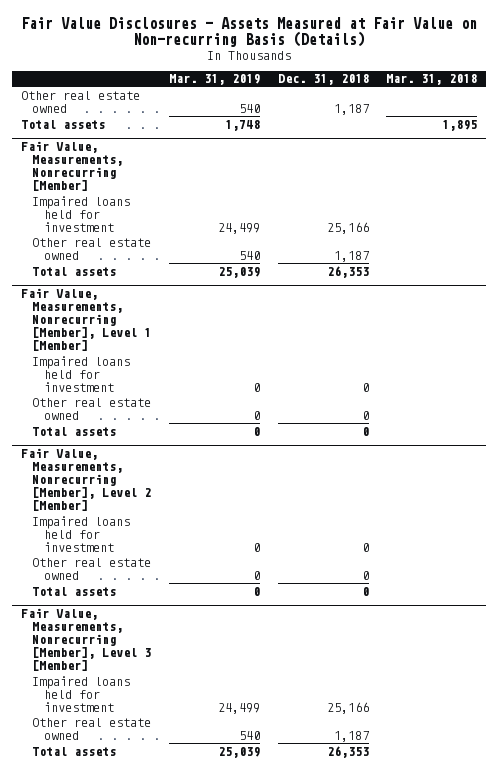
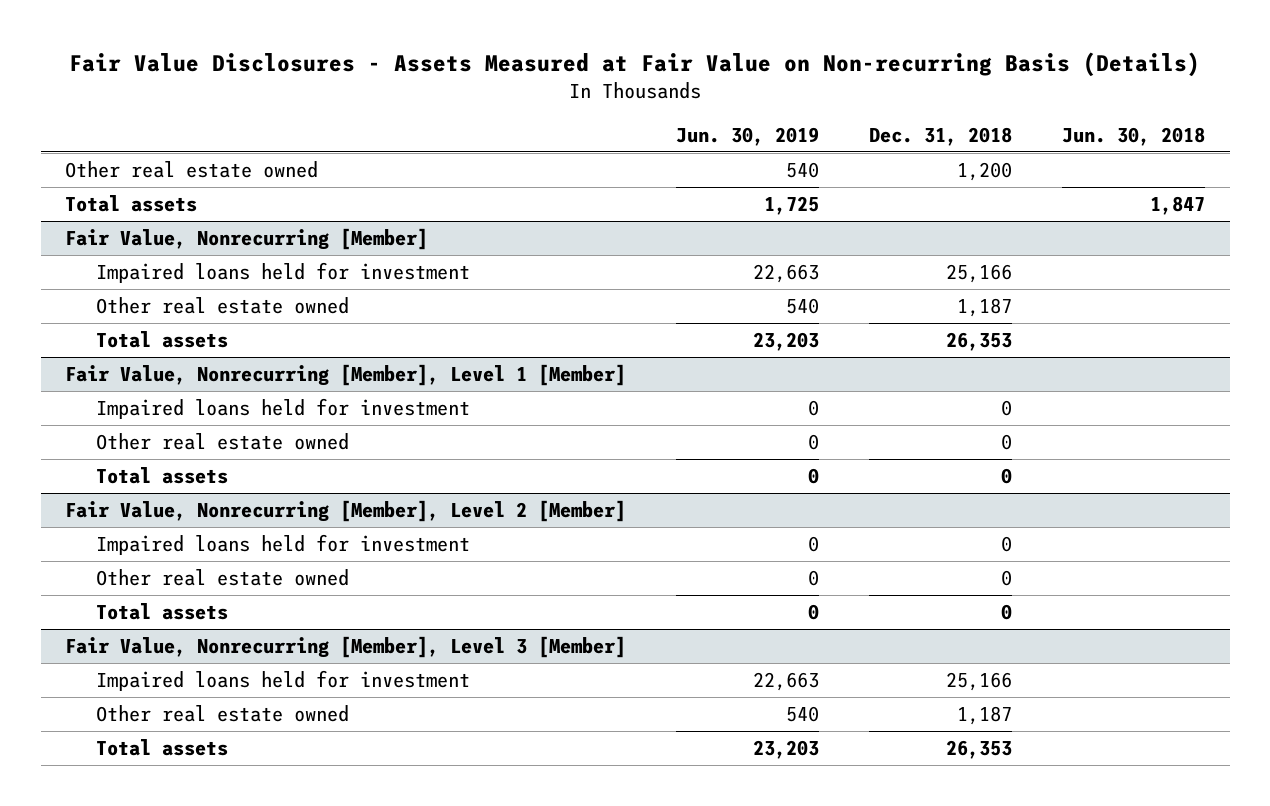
- | Mar. 31, 2019 | Dec. 31, 2018 | Mar. 31, 2018
+ | Jun. 30, 2019 | Dec. 31, 2018 | Jun. 30, 2018
- Other real estate owned | 540 | 1,187 |
+ Other real estate owned | 540 | 1,200 |
- Fair Value, Measurements, Nonrecurring [Member]
+ Fair Value, Nonrecurring [Member]
- Fair Value, Measurements, Nonrecurring [Member], Level 1 [Member]
+ Fair Value, Nonrecurring [Member], Level 1 [Member]
- Fair Value, Measurements, Nonrecurring [Member], Level 2 [Member]
+ Fair Value, Nonrecurring [Member], Level 2 [Member]
- Fair Value, Measurements, Nonrecurring [Member], Level 3 [Member]
+ Fair Value, Nonrecurring [Member], Level 3 [Member]

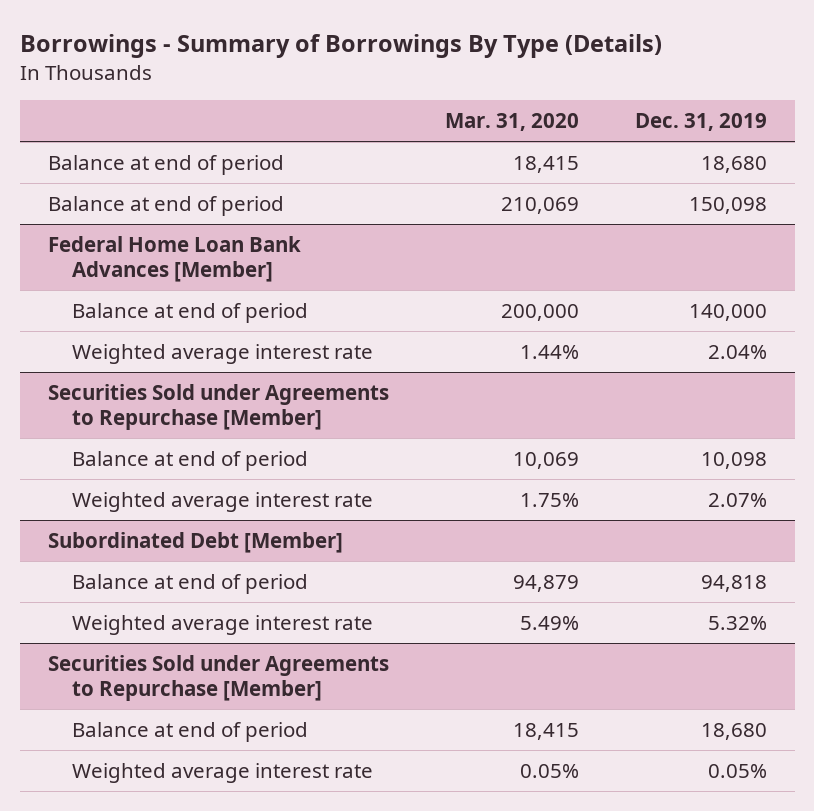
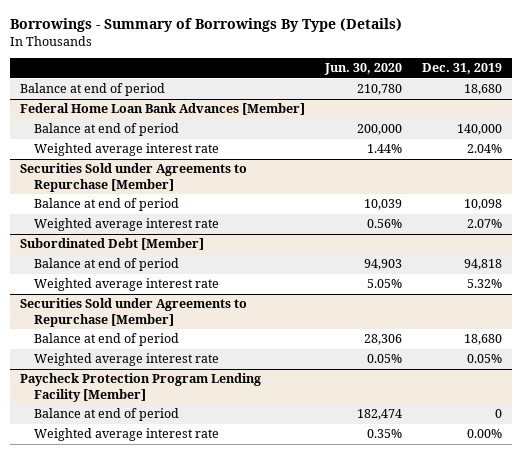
- | Mar. 31, 2020 | Dec. 31, 2019
+ | Jun. 30, 2020 | Dec. 31, 2019
- Balance at end of period | 210,069 | 150,098
+ Paycheck Protection Program Lending Facility [Member]
+ Balance at end of period | 182,474 | 0
+ Weighted average interest rate | 0.35% | 0.00%

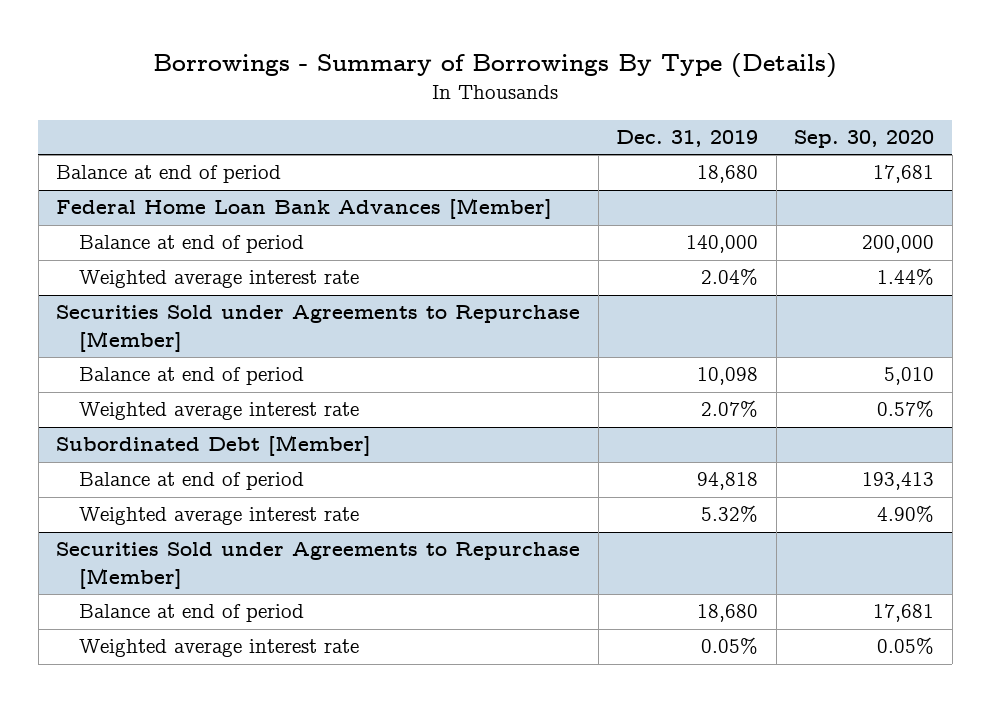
- | Jun. 30, 2020 | Dec. 31, 2019
+ | Dec. 31, 2019 | Sep. 30, 2020
- Paycheck Protection Program Lending Facility [Member]
- Balance at end of period | 182,474 | 0
- Weighted average interest rate | 0.35% | 0.00%

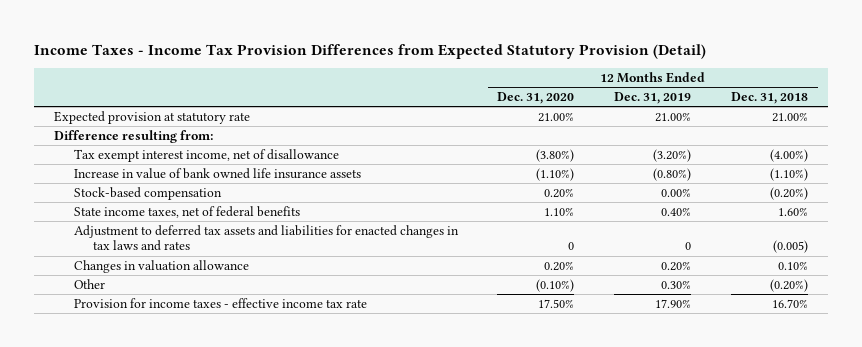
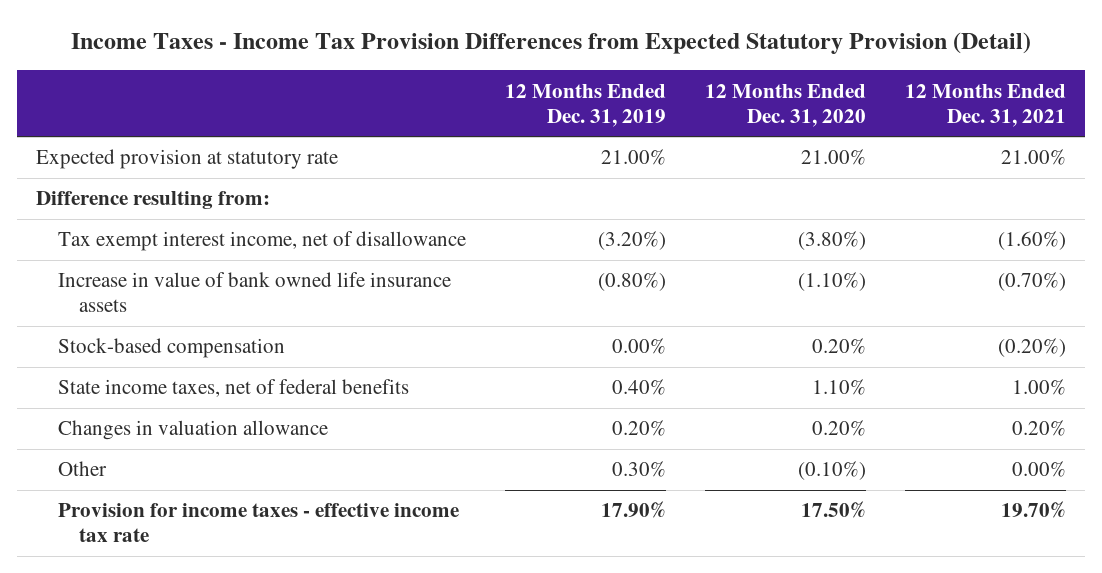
- | 12 Months Ended Dec. 31, 2020 | 12 Months Ended Dec. 31, 2019 | 12 Months Ended Dec. 31, 2018
+ | 12 Months Ended Dec. 31, 2019 | 12 Months Ended Dec. 31, 2020 | 12 Months Ended Dec. 31, 2021
- Adjustment to deferred tax assets and liabilities for enacted changes in tax laws and rates | 0 | 0 | (0.005)

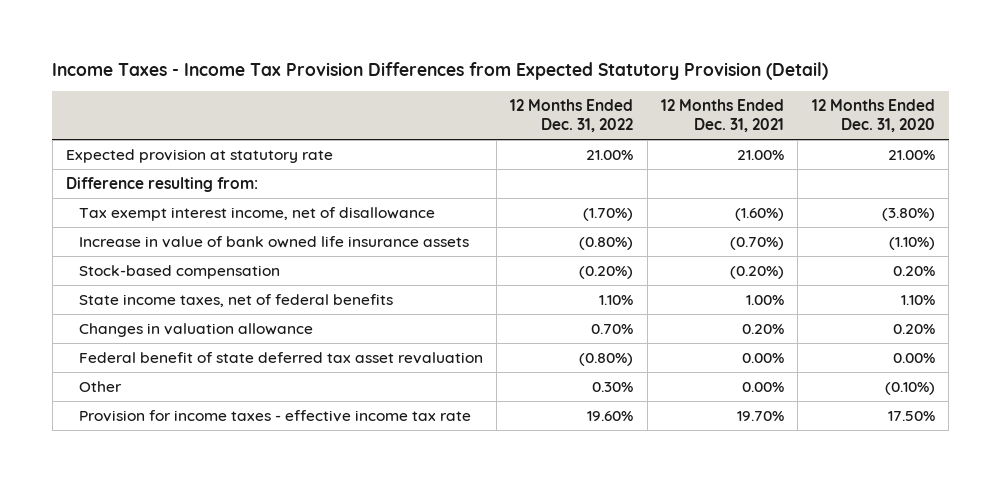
- | 12 Months Ended Dec. 31, 2019 | 12 Months Ended Dec. 31, 2020 | 12 Months Ended Dec. 31, 2021
+ | 12 Months Ended Dec. 31, 2022 | 12 Months Ended Dec. 31, 2021 | 12 Months Ended Dec. 31, 2020
+ Federal benefit of state deferred tax asset revaluation | (0.80%) | 0.00% | 0.00%

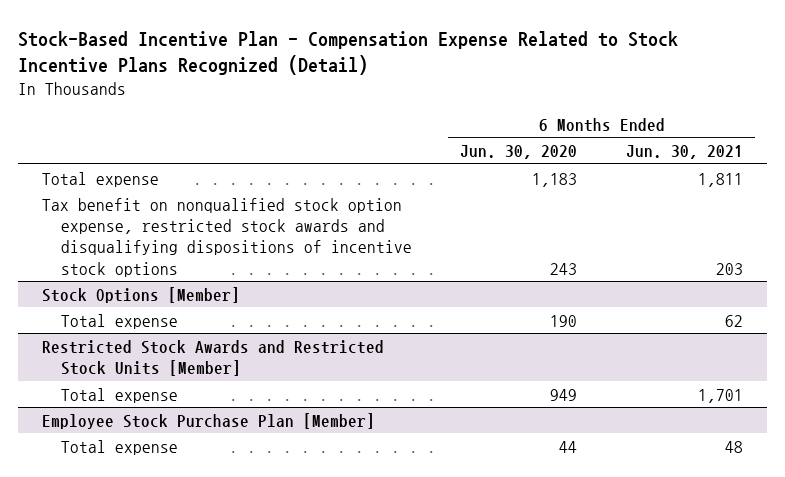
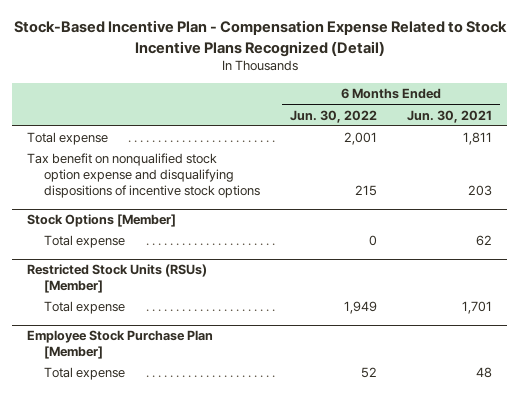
- | 6 Months Ended Jun. 30, 2020 | 6 Months Ended Jun. 30, 2021
+ | 6 Months Ended Jun. 30, 2022 | 6 Months Ended Jun. 30, 2021
- Tax benefit on nonqualified stock option expense, restricted stock awards and disqualifying dispositions of incentive stock options | 243 | 203
+ Tax benefit on nonqualified stock option expense and disqualifying dispositions of incentive stock options | 215 | 203
- Restricted Stock Awards and Restricted Stock Units [Member]
+ Restricted Stock Units (RSUs) [Member]

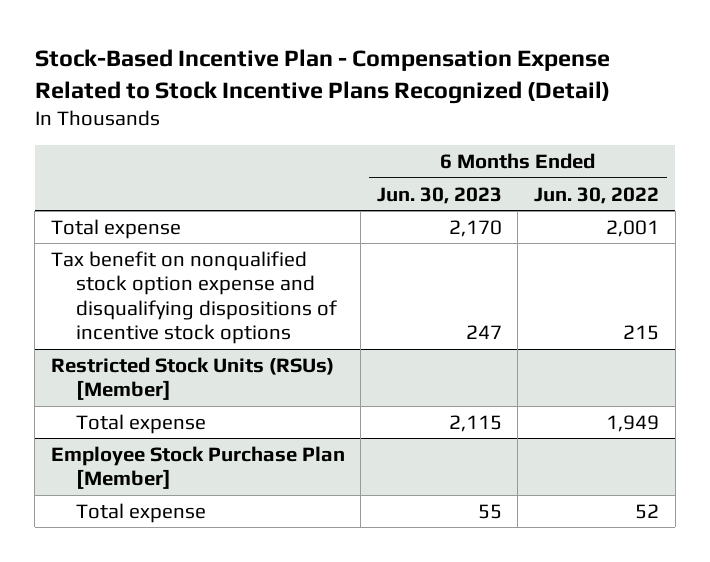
- | 6 Months Ended Jun. 30, 2022 | 6 Months Ended Jun. 30, 2021
+ | 6 Months Ended Jun. 30, 2023 | 6 Months Ended Jun. 30, 2022
- Stock Options [Member]
- Total expense | 0 | 62

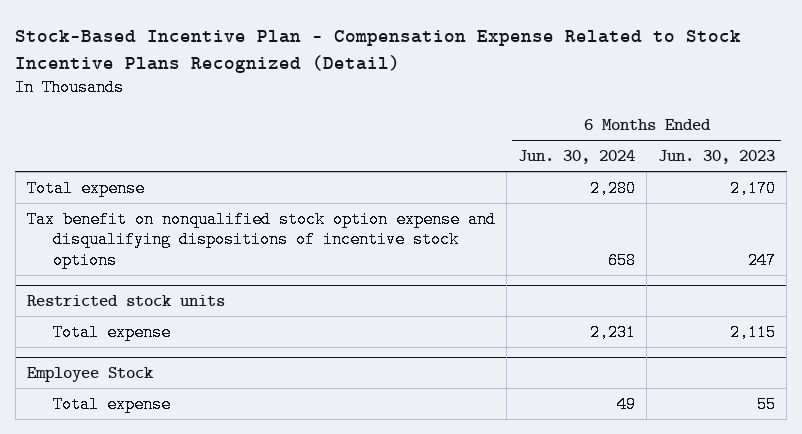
- | 6 Months Ended Jun. 30, 2023 | 6 Months Ended Jun. 30, 2022
+ | 6 Months Ended Jun. 30, 2024 | 6 Months Ended Jun. 30, 2023
- Restricted Stock Units (RSUs) [Member]
+ Restricted stock units
- Employee Stock Purchase Plan [Member]
+ Employee Stock

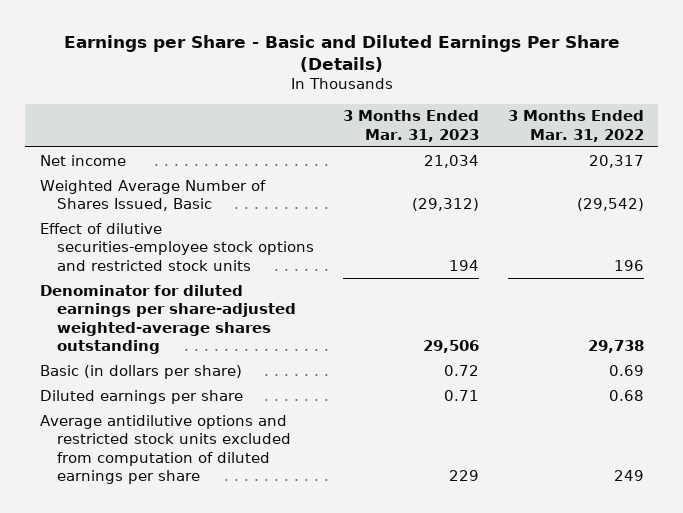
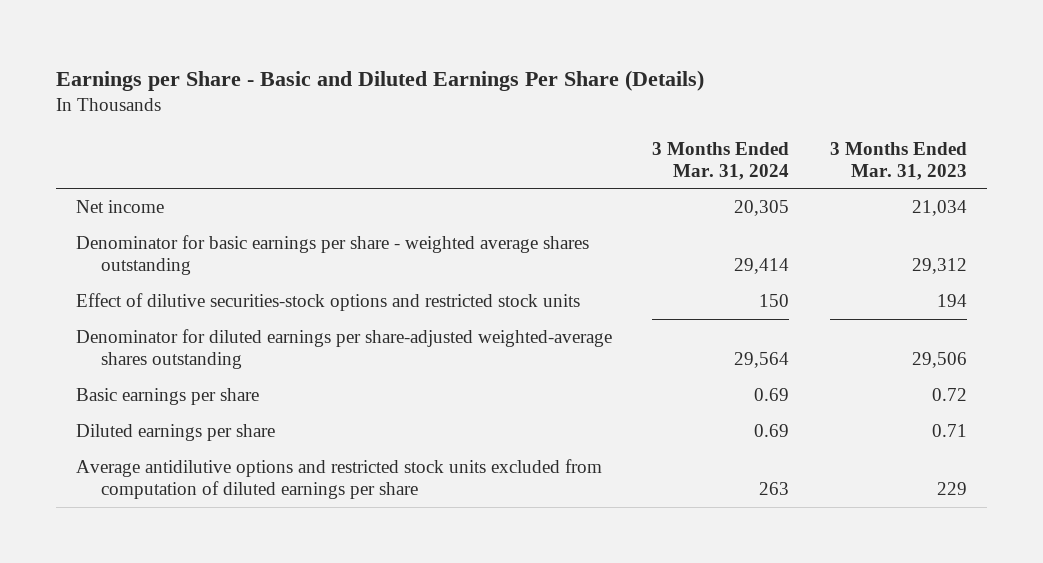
- | 3 Months Ended Mar. 31, 2023 | 3 Months Ended Mar. 31, 2022
+ | 3 Months Ended Mar. 31, 2024 | 3 Months Ended Mar. 31, 2023
- Weighted Average Number of Shares Issued, Basic | (29,312) | (29,542)
- Effect of dilutive securities-employee stock options and restricted stock units | 194 | 196
+ Denominator for basic earnings per share - weighted average shares outstanding | 29,414 | 29,312
+ Effect of dilutive securities-stock options and restricted stock units | 150 | 194
- Basic (in dollars per share) | 0.72 | 0.69
+ Basic earnings per share | 0.69 | 0.72

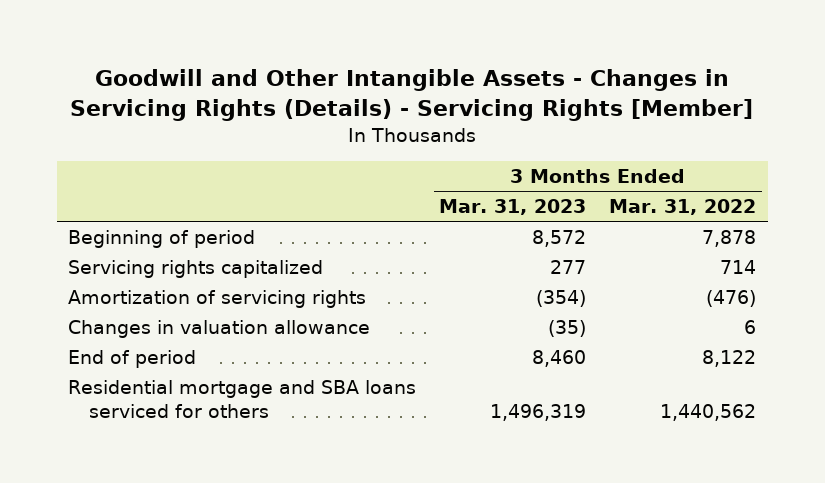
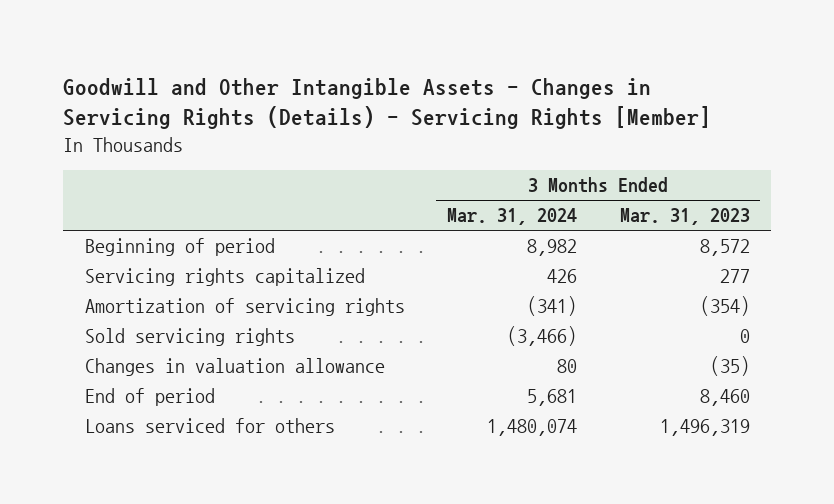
- | 3 Months Ended Mar. 31, 2023 | 3 Months Ended Mar. 31, 2022
+ | 3 Months Ended Mar. 31, 2024 | 3 Months Ended Mar. 31, 2023
+ Sold servicing rights | (3,466) | 0
- Residential mortgage and SBA loans serviced for others | 1,496,319 | 1,440,562
+ Loans serviced for others | 1,480,074 | 1,496,319

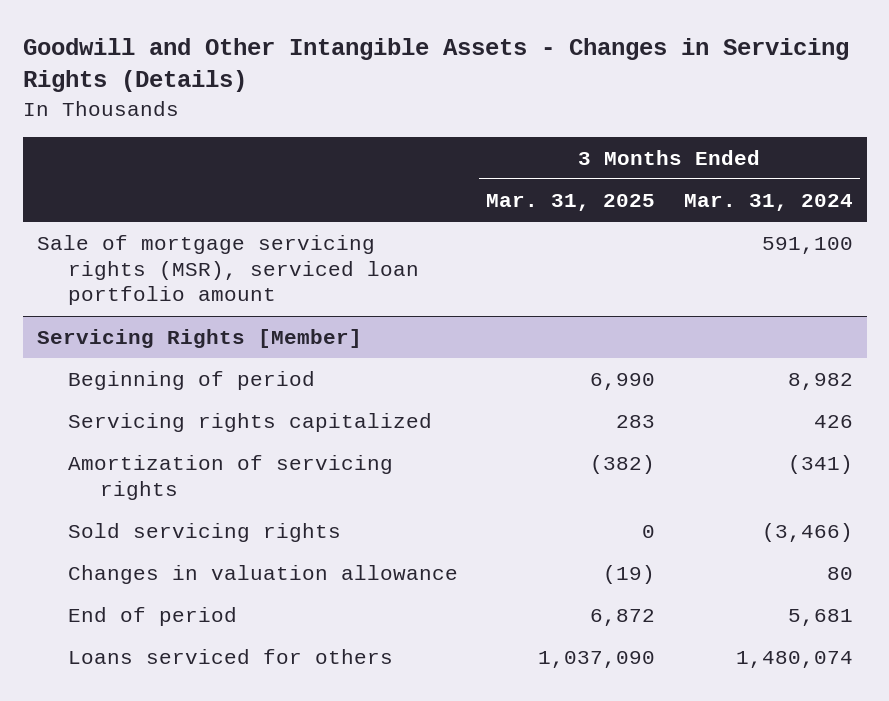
- Goodwill and Other Intangible Assets - Changes in Servicing Rights (Details) - Servicing Rights [Member]
+ Goodwill and Other Intangible Assets - Changes in Servicing Rights (Details)
- | 3 Months Ended Mar. 31, 2024 | 3 Months Ended Mar. 31, 2023
+ | 3 Months Ended Mar. 31, 2025 | 3 Months Ended Mar. 31, 2024
+ Sale of mortgage servicing rights (MSR), serviced loan portfolio amount | | 591,100
+ Servicing Rights [Member]

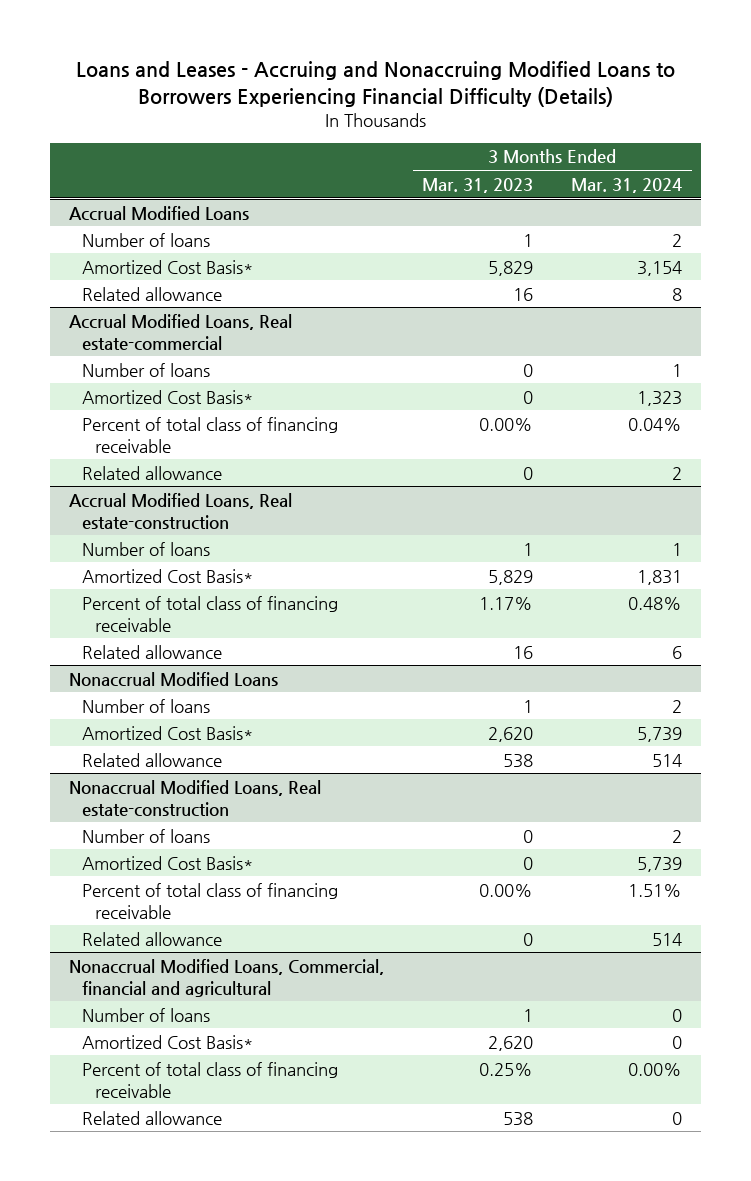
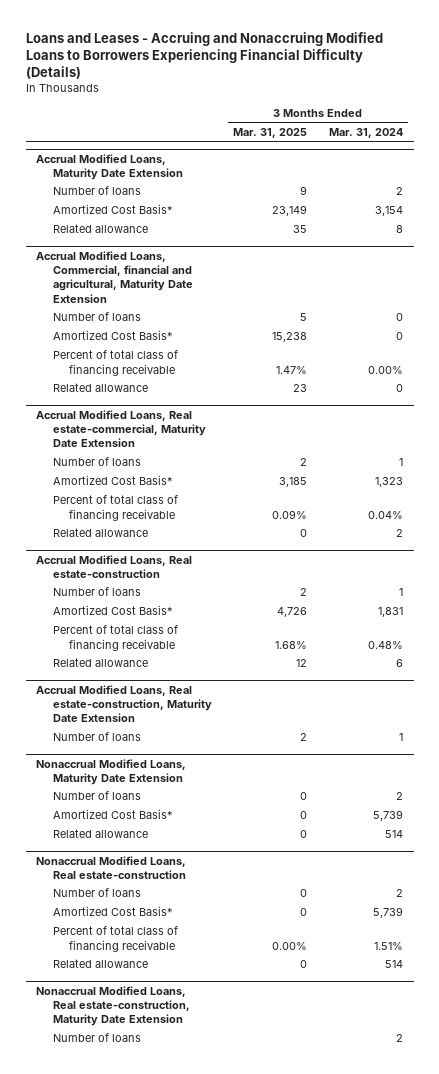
- | 3 Months Ended Mar. 31, 2023 | 3 Months Ended Mar. 31, 2024
+ | 3 Months Ended Mar. 31, 2025 | 3 Months Ended Mar. 31, 2024
- Accrual Modified Loans
+ Accrual Modified Loans, Maturity Date Extension
- Accrual Modified Loans, Real estate-commercial
+ Accrual Modified Loans, Commercial, financial and agricultural, Maturity Date Extension
+ Number of loans | 5 | 0
+ Amortized Cost Basis* | 15,238 | 0
+ Percent of total class of financing receivable | 1.47% | 0.00%
+ Related allowance | 23 | 0
+ Accrual Modified Loans, Real estate-commercial, Maturity Date Extension
- Nonaccrual Modified Loans
+ Accrual Modified Loans, Real estate-construction, Maturity Date Extension
+ Number of loans | 2 | 1
+ Nonaccrual Modified Loans, Maturity Date Extension
- Nonaccrual Modified Loans, Commercial, financial and agricultural
- Number of loans | 1 | 0
- Amortized Cost Basis* | 2,620 | 0
- Percent of total class of financing receivable | 0.25% | 0.00%
- Related allowance | 538 | 0
+ Nonaccrual Modified Loans, Real estate-construction, Maturity Date Extension
+ Number of loans | | 2

